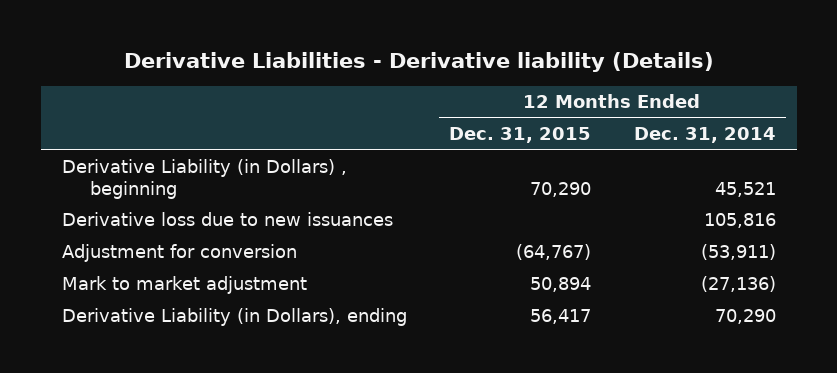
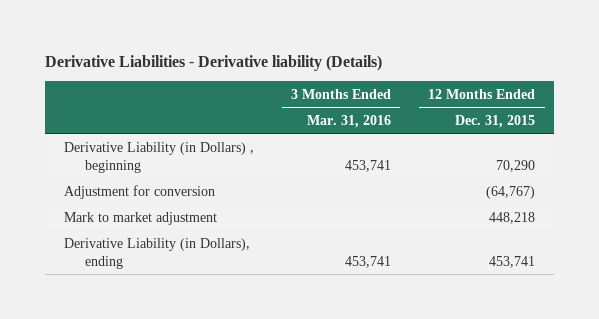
- | 12 Months Ended Dec. 31, 2015 | 12 Months Ended Dec. 31, 2014
+ | 3 Months Ended Mar. 31, 2016 | 12 Months Ended Dec. 31, 2015
- Derivative loss due to new issuances | | 105,816
- Mark to market adjustment | 50,894 | (27,136)
- Derivative Liability (in Dollars), ending | 56,417 | 70,290
+ Mark to market adjustment | | 448,218
+ Derivative Liability (in Dollars), ending | 453,741 | 453,741

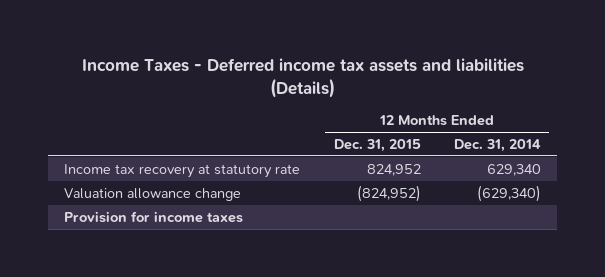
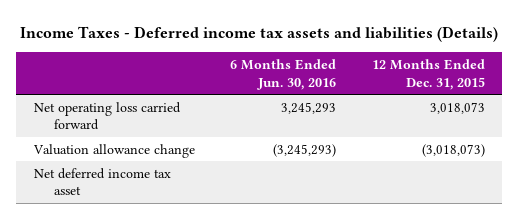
- | 12 Months Ended Dec. 31, 2015 | 12 Months Ended Dec. 31, 2014
+ | 6 Months Ended Jun. 30, 2016 | 12 Months Ended Dec. 31, 2015
- Income tax recovery at statutory rate | 824,952 | 629,340
- Valuation allowance change | (824,952) | (629,340)
- Provision for income taxes
+ Net operating loss carried forward | 3,245,293 | 3,018,073
+ Valuation allowance change | (3,245,293) | (3,018,073)
+ Net deferred income tax asset

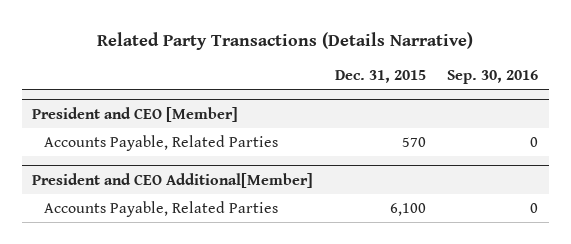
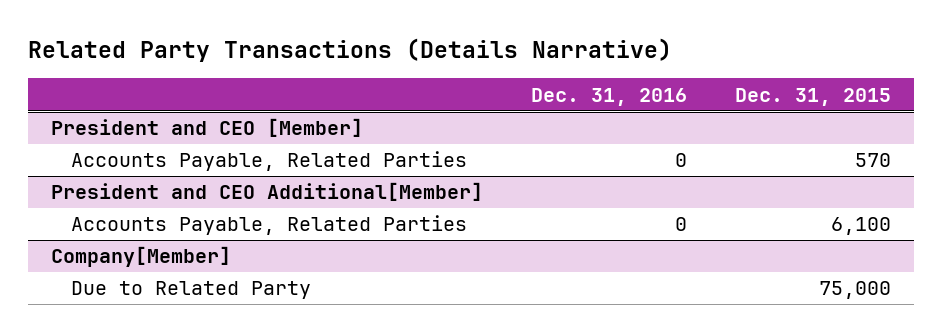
- | Dec. 31, 2015 | Sep. 30, 2016
+ | Dec. 31, 2016 | Dec. 31, 2015
+ Company[Member]
+ Due to Related Party | | 75,000

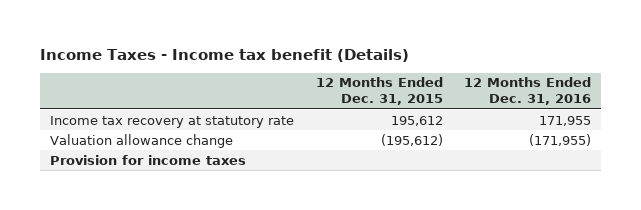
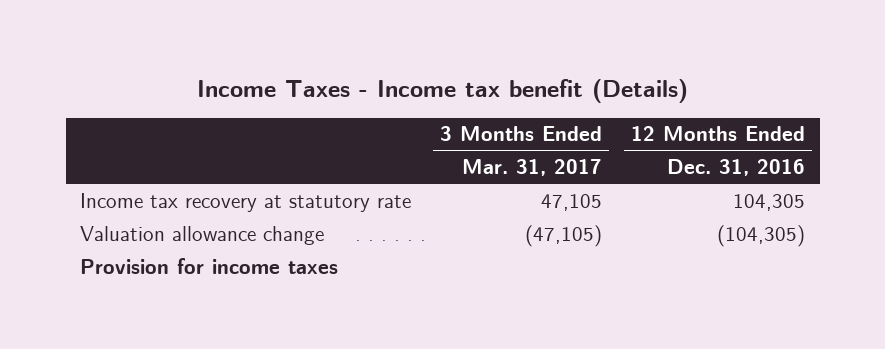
- | 12 Months Ended Dec. 31, 2015 | 12 Months Ended Dec. 31, 2016
+ | 3 Months Ended Mar. 31, 2017 | 12 Months Ended Dec. 31, 2016
- Income tax recovery at statutory rate | 195,612 | 171,955
- Valuation allowance change | (195,612) | (171,955)
+ Income tax recovery at statutory rate | 47,105 | 104,305
+ Valuation allowance change | (47,105) | (104,305)

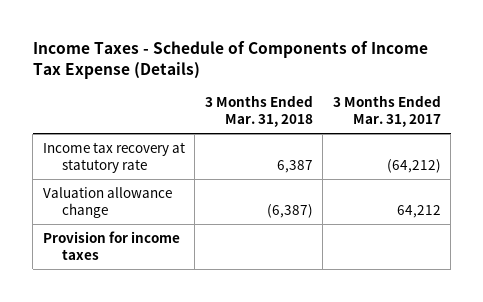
- Income Taxes - Income tax benefit (Details)
+ Income Taxes - Schedule of Components of Income Tax Expense (Details)
- | 3 Months Ended Mar. 31, 2017 | 12 Months Ended Dec. 31, 2016
+ | 3 Months Ended Mar. 31, 2018 | 3 Months Ended Mar. 31, 2017
- Income tax recovery at statutory rate | 47,105 | 104,305
- Valuation allowance change | (47,105) | (104,305)
+ Income tax recovery at statutory rate | 6,387 | (64,212)
+ Valuation allowance change | (6,387) | 64,212

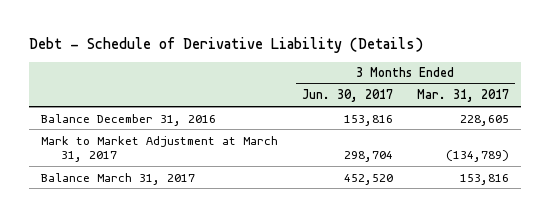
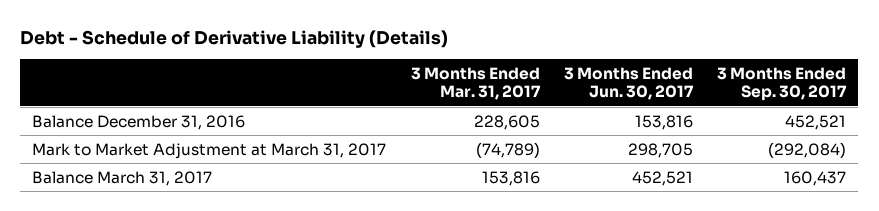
- | 3 Months Ended Jun. 30, 2017 | 3 Months Ended Mar. 31, 2017
+ | 3 Months Ended Mar. 31, 2017 | 3 Months Ended Jun. 30, 2017 | 3 Months Ended Sep. 30, 2017
- Mark to Market Adjustment at March 31, 2017 | 298,704 | (134,789)
- Balance March 31, 2017 | 452,520 | 153,816
+ Mark to Market Adjustment at March 31, 2017 | (74,789) | 298,705 | (292,084)
+ Balance March 31, 2017 | 153,816 | 452,521 | 160,437

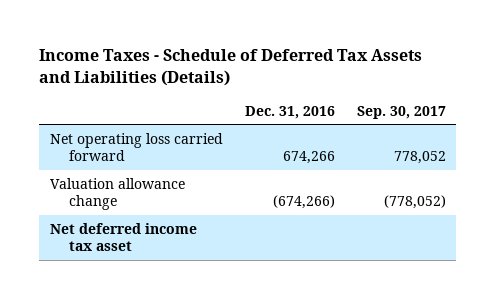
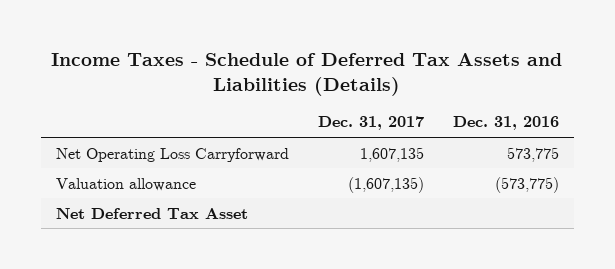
- | Dec. 31, 2016 | Sep. 30, 2017
+ | Dec. 31, 2017 | Dec. 31, 2016
- Net operating loss carried forward | 674,266 | 778,052
- Valuation allowance change | (674,266) | (778,052)
- Net deferred income tax asset
+ Net Operating Loss Carryforward | 1,607,135 | 573,775
+ Valuation allowance | (1,607,135) | (573,775)
+ Net Deferred Tax Asset

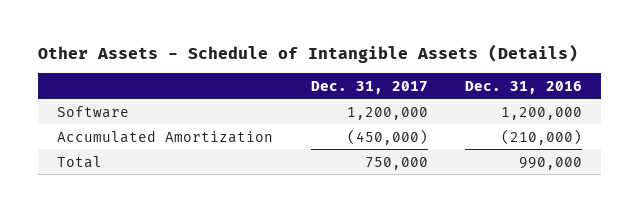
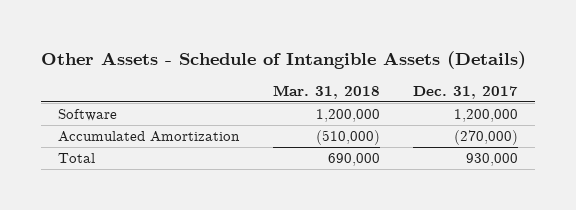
- | Dec. 31, 2017 | Dec. 31, 2016
+ | Mar. 31, 2018 | Dec. 31, 2017
- Accumulated Amortization | (450,000) | (210,000)
- Total | 750,000 | 990,000
+ Accumulated Amortization | (510,000) | (270,000)
+ Total | 690,000 | 930,000

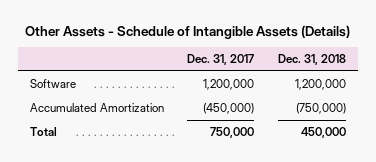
- | Mar. 31, 2018 | Dec. 31, 2017
+ | Dec. 31, 2017 | Dec. 31, 2018
- Accumulated Amortization | (510,000) | (270,000)
- Total | 690,000 | 930,000
+ Accumulated Amortization | (450,000) | (750,000)
+ Total | 750,000 | 450,000

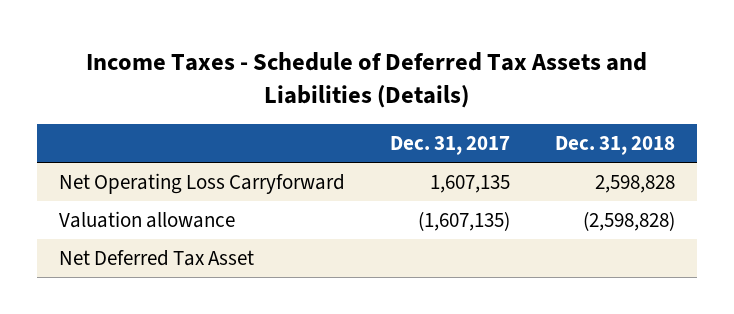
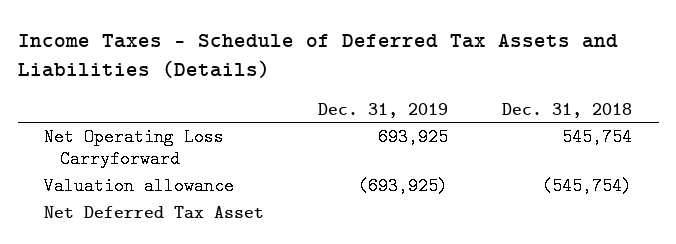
- | Dec. 31, 2017 | Dec. 31, 2018
+ | Dec. 31, 2019 | Dec. 31, 2018
- Net Operating Loss Carryforward | 1,607,135 | 2,598,828
- Valuation allowance | (1,607,135) | (2,598,828)
+ Net Operating Loss Carryforward | 693,925 | 545,754
+ Valuation allowance | (693,925) | (545,754)

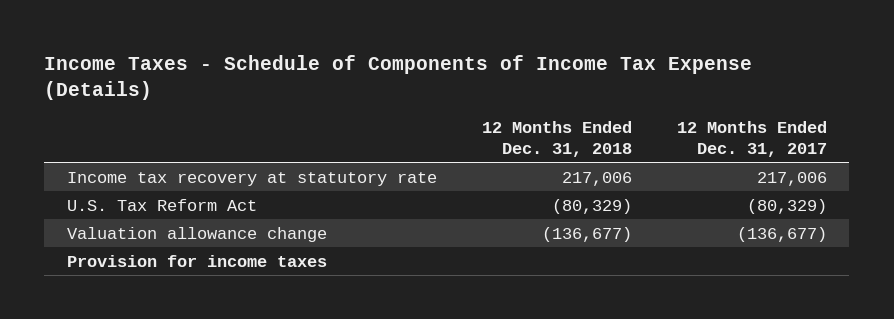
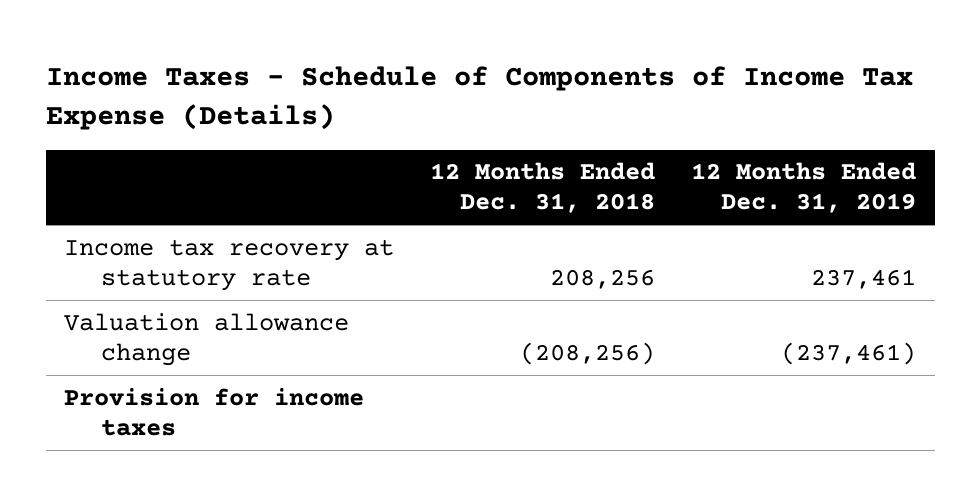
- | 12 Months Ended Dec. 31, 2018 | 12 Months Ended Dec. 31, 2017
+ | 12 Months Ended Dec. 31, 2018 | 12 Months Ended Dec. 31, 2019
- Income tax recovery at statutory rate | 217,006 | 217,006
- U.S. Tax Reform Act | (80,329) | (80,329)
- Valuation allowance change | (136,677) | (136,677)
+ Income tax recovery at statutory rate | 208,256 | 237,461
+ Valuation allowance change | (208,256) | (237,461)

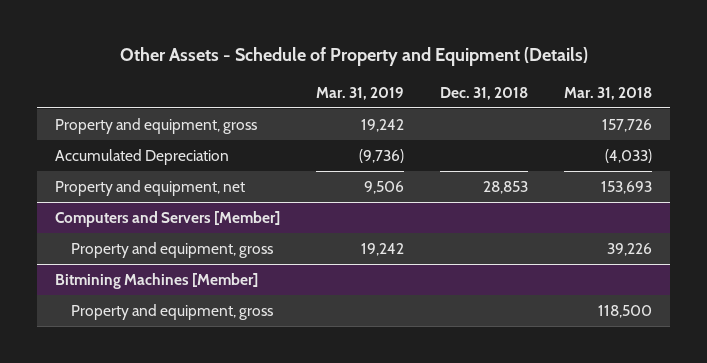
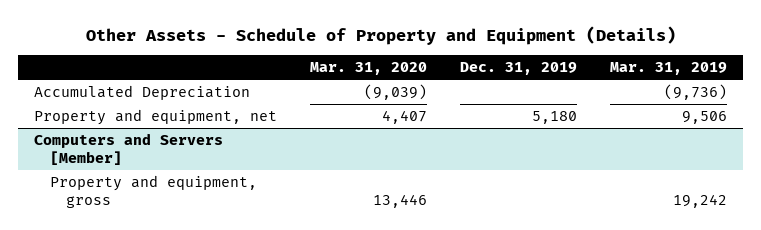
- | Mar. 31, 2019 | Dec. 31, 2018 | Mar. 31, 2018
+ | Mar. 31, 2020 | Dec. 31, 2019 | Mar. 31, 2019
- Property and equipment, gross | 19,242 | | 157,726
- Bitmining Machines [Member]
- Property and equipment, gross | | | 118,500

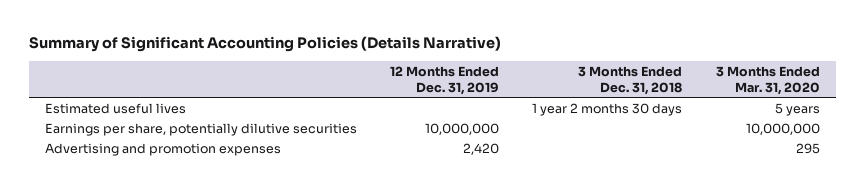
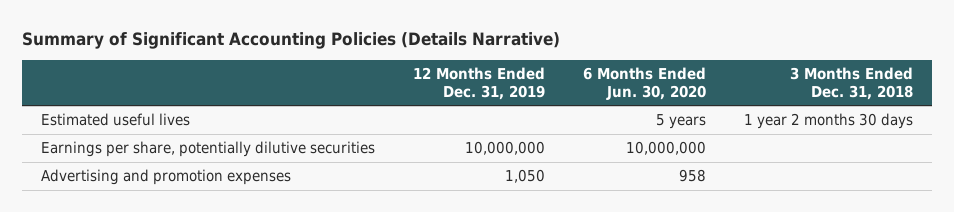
- | 12 Months Ended Dec. 31, 2019 | 3 Months Ended Dec. 31, 2018 | 3 Months Ended Mar. 31, 2020
+ | 12 Months Ended Dec. 31, 2019 | 6 Months Ended Jun. 30, 2020 | 3 Months Ended Dec. 31, 2018
- Advertising and promotion expenses | 2,420 | | 295
+ Advertising and promotion expenses | 1,050 | 958 |

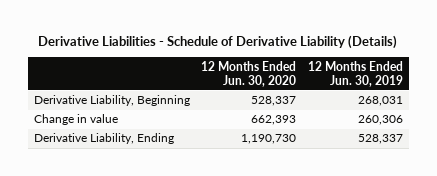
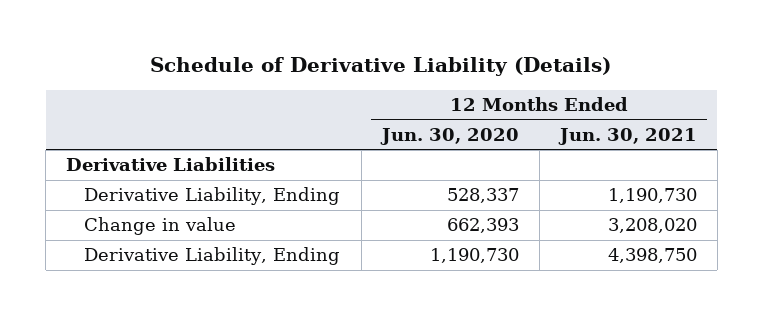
- Derivative Liabilities - Schedule of Derivative Liability (Details)
+ Schedule of Derivative Liability (Details)
- | 12 Months Ended Jun. 30, 2020 | 12 Months Ended Jun. 30, 2019
+ | 12 Months Ended Jun. 30, 2020 | 12 Months Ended Jun. 30, 2021
- Derivative Liability, Beginning | 528,337 | 268,031
+ Derivative Liabilities
+ Derivative Liability, Ending | 528,337 | 1,190,730

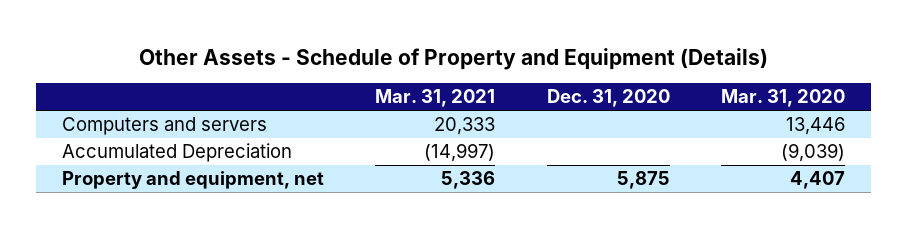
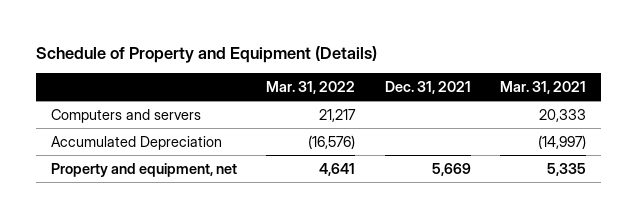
- Other Assets - Schedule of Property and Equipment (Details)
+ Schedule of Property and Equipment (Details)
- | Mar. 31, 2021 | Dec. 31, 2020 | Mar. 31, 2020
+ | Mar. 31, 2022 | Dec. 31, 2021 | Mar. 31, 2021
- Property and equipment, net | 5,336 | 5,875 | 4,407
+ Property and equipment, net | 4,641 | 5,669 | 5,335

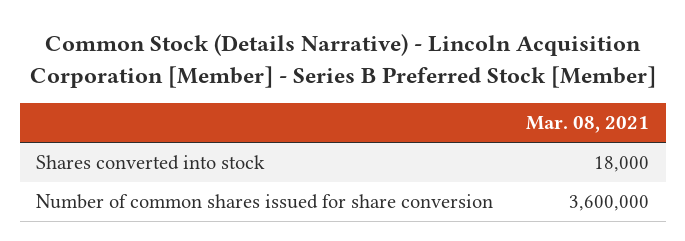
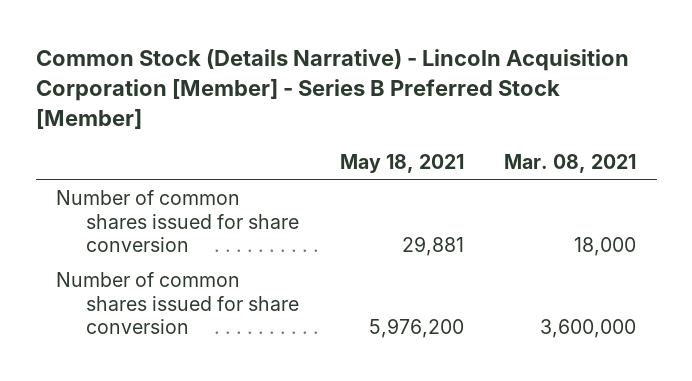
- | Mar. 08, 2021
+ | May 18, 2021 | Mar. 08, 2021
- Shares converted into stock | 18,000
+ Number of common shares issued for share conversion | 29,881 | 18,000

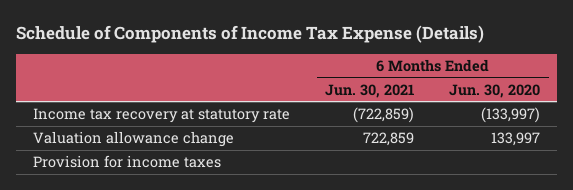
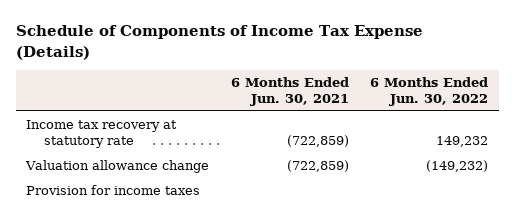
- | 6 Months Ended Jun. 30, 2021 | 6 Months Ended Jun. 30, 2020
+ | 6 Months Ended Jun. 30, 2021 | 6 Months Ended Jun. 30, 2022
- Valuation allowance change | 722,859 | 133,997
+ Valuation allowance change | (722,859) | (149,232)

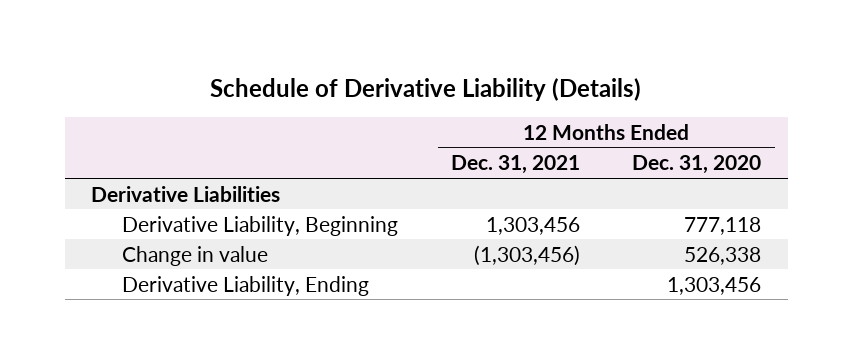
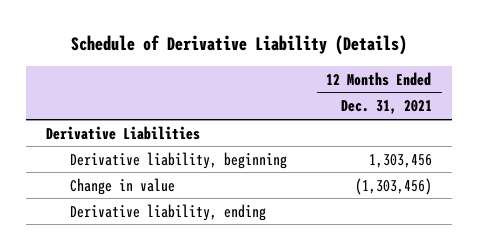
- | 12 Months Ended Dec. 31, 2021 | 12 Months Ended Dec. 31, 2020
+ | 12 Months Ended Dec. 31, 2021
- Derivative Liability, Beginning | 1,303,456 | 777,118
+ Derivative liability, beginning | 1,303,456
- Derivative Liability, Ending | | 1,303,456
+ Derivative liability, ending

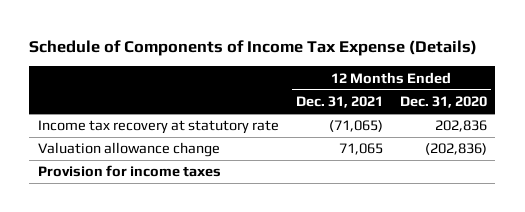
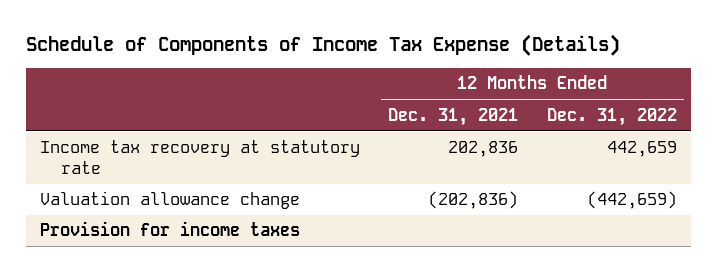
- | 12 Months Ended Dec. 31, 2021 | 12 Months Ended Dec. 31, 2020
+ | 12 Months Ended Dec. 31, 2021 | 12 Months Ended Dec. 31, 2022
- Income tax recovery at statutory rate | (71,065) | 202,836
- Valuation allowance change | 71,065 | (202,836)
+ Income tax recovery at statutory rate | 202,836 | 442,659
+ Valuation allowance change | (202,836) | (442,659)

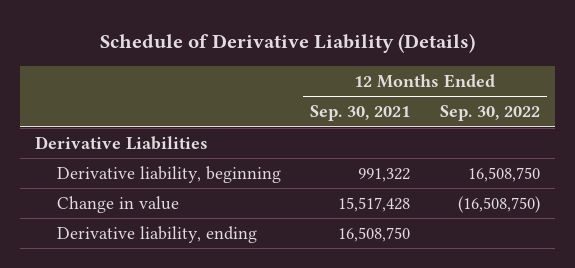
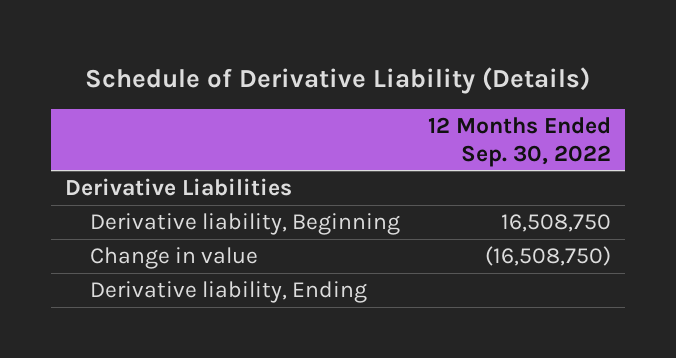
- | 12 Months Ended Sep. 30, 2021 | 12 Months Ended Sep. 30, 2022
+ | 12 Months Ended Sep. 30, 2022
- Derivative liability, beginning | 991,322 | 16,508,750
+ Derivative liability, Beginning | 16,508,750
- Derivative liability, ending | 16,508,750 |
+ Derivative liability, Ending

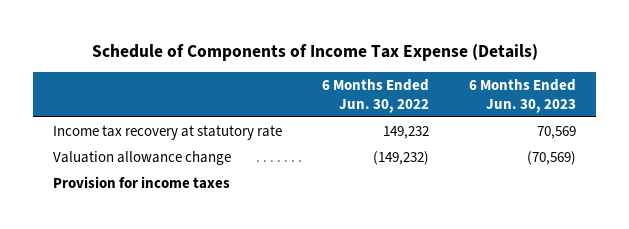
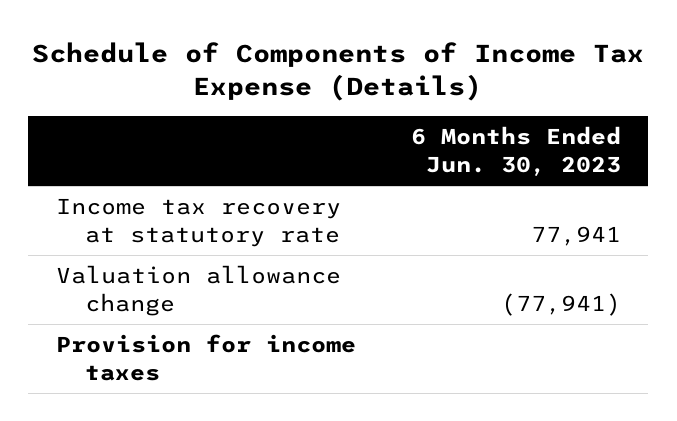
- | 6 Months Ended Jun. 30, 2022 | 6 Months Ended Jun. 30, 2023
+ | 6 Months Ended Jun. 30, 2023
- Income tax recovery at statutory rate | 149,232 | 70,569
- Valuation allowance change | (149,232) | (70,569)
+ Income tax recovery at statutory rate | 77,941
+ Valuation allowance change | (77,941)

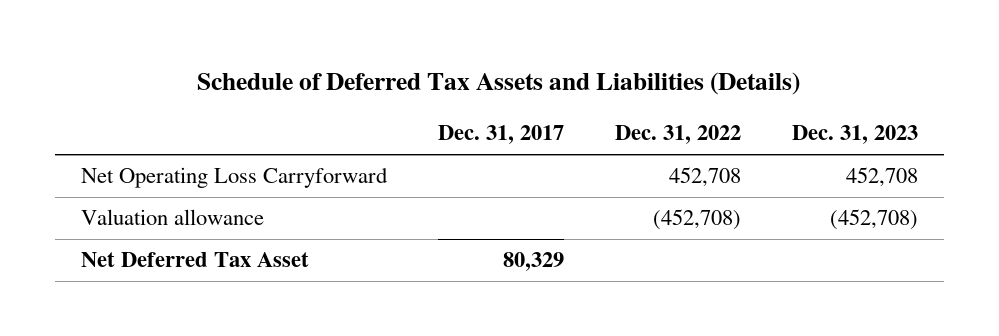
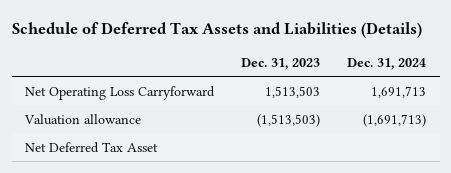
- | Dec. 31, 2017 | Dec. 31, 2022 | Dec. 31, 2023
+ | Dec. 31, 2023 | Dec. 31, 2024
- Net Operating Loss Carryforward | | 452,708 | 452,708
- Valuation allowance | | (452,708) | (452,708)
+ Net Operating Loss Carryforward | 1,513,503 | 1,691,713
+ Valuation allowance | (1,513,503) | (1,691,713)

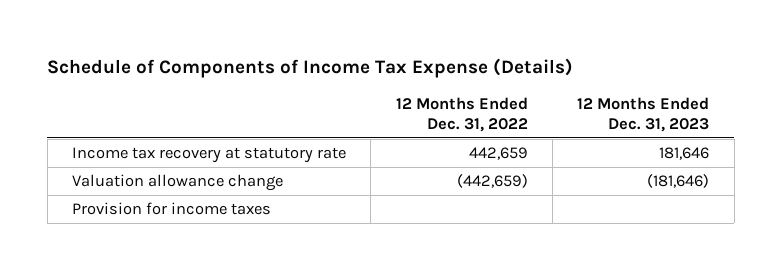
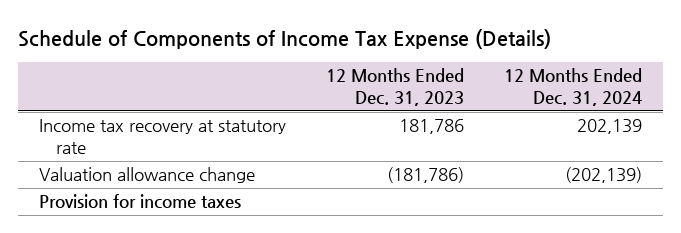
- | 12 Months Ended Dec. 31, 2022 | 12 Months Ended Dec. 31, 2023
+ | 12 Months Ended Dec. 31, 2023 | 12 Months Ended Dec. 31, 2024
- Income tax recovery at statutory rate | 442,659 | 181,646
- Valuation allowance change | (442,659) | (181,646)
+ Income tax recovery at statutory rate | 181,786 | 202,139
+ Valuation allowance change | (181,786) | (202,139)

